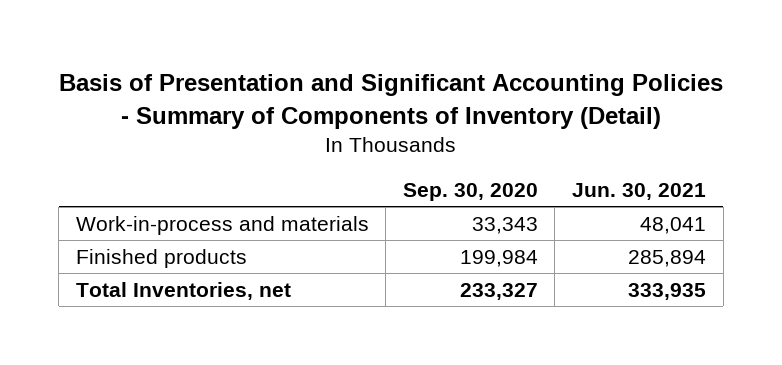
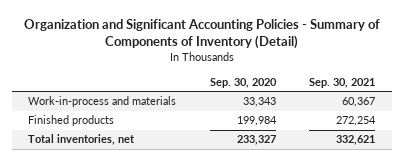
- Basis of Presentation and Significant Accounting Policies - Summary of Components of Inventory (Detail)
+ Organization and Significant Accounting Policies - Summary of Components of Inventory (Detail)
- | Sep. 30, 2020 | Jun. 30, 2021
+ | Sep. 30, 2020 | Sep. 30, 2021
- Total Inventories, net | 233,327 | 333,935
+ Total inventories, net | 233,327 | 332,621

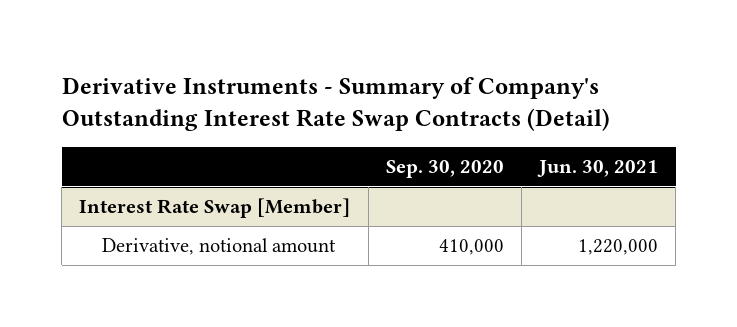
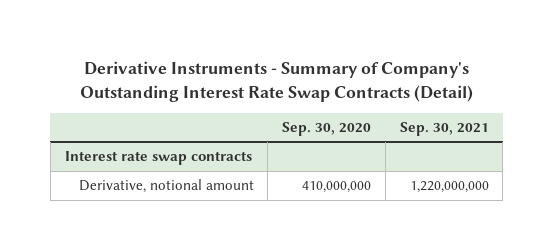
- | Sep. 30, 2020 | Jun. 30, 2021
+ | Sep. 30, 2020 | Sep. 30, 2021
- Interest Rate Swap [Member]
- Derivative, notional amount | 410,000 | 1,220,000
+ Interest rate swap contracts
+ Derivative, notional amount | 410,000,000 | 1,220,000,000

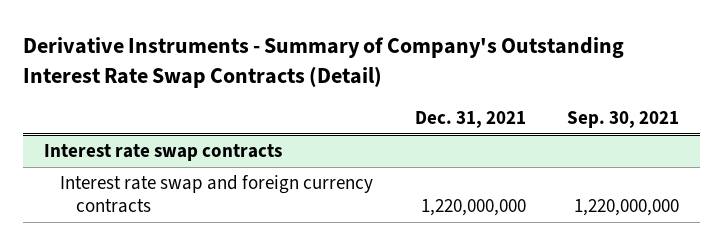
- | Sep. 30, 2020 | Sep. 30, 2021
+ | Dec. 31, 2021 | Sep. 30, 2021
@ Interest rate swap contracts
- Derivative, notional amount | 410,000,000 | 1,220,000,000
+ Interest rate swap and foreign currency contracts | 1,220,000,000 | 1,220,000,000

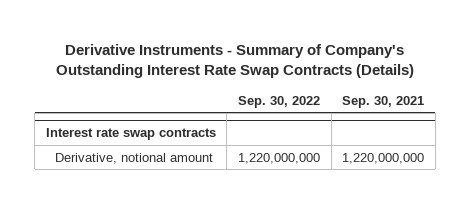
- Derivative Instruments - Summary of Company's Outstanding Interest Rate Swap Contracts (Detail)
+ Derivative Instruments - Summary of Company's Outstanding Interest Rate Swap Contracts (Details)
- | Dec. 31, 2021 | Sep. 30, 2021
+ | Sep. 30, 2022 | Sep. 30, 2021
@ Interest rate swap contracts
- Interest rate swap and foreign currency contracts | 1,220,000,000 | 1,220,000,000
+ Derivative, notional amount | 1,220,000,000 | 1,220,000,000

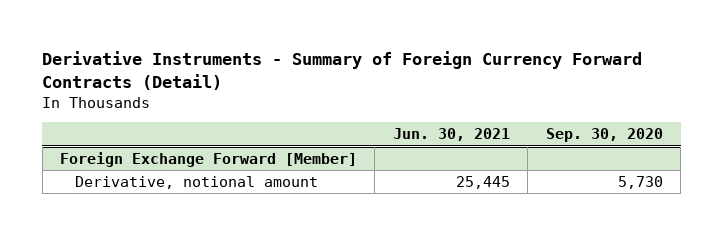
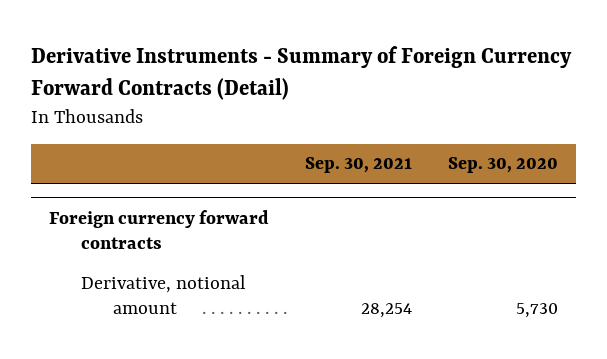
- | Jun. 30, 2021 | Sep. 30, 2020
+ | Sep. 30, 2021 | Sep. 30, 2020
- Foreign Exchange Forward [Member]
+ Foreign currency forward contracts

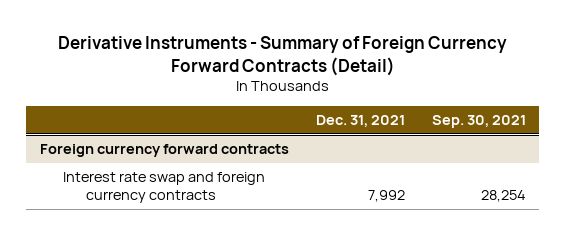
- | Sep. 30, 2021 | Sep. 30, 2020
+ | Dec. 31, 2021 | Sep. 30, 2021
@ Foreign currency forward contracts
- Derivative, notional amount | 28,254 | 5,730
+ Interest rate swap and foreign currency contracts | 7,992 | 28,254

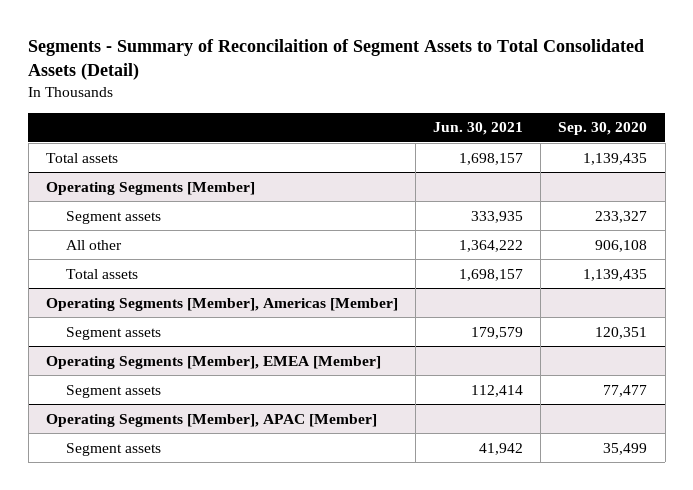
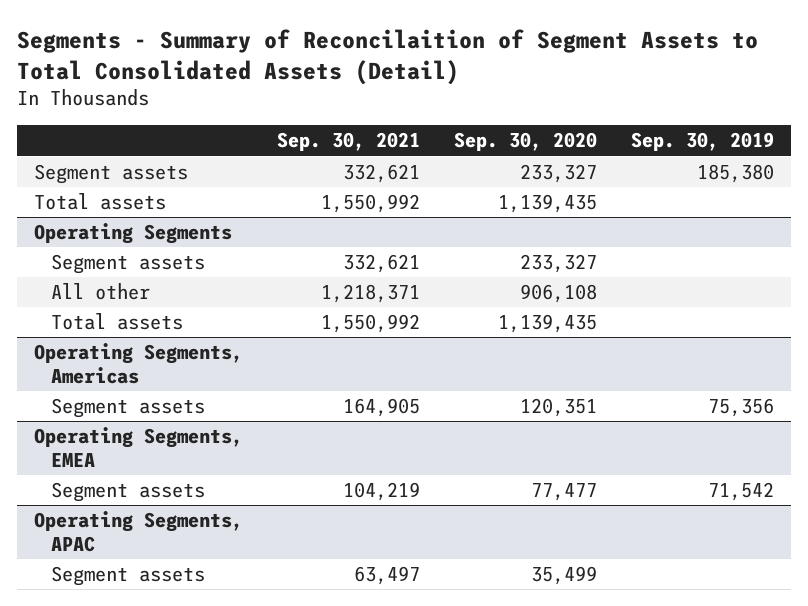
- | Jun. 30, 2021 | Sep. 30, 2020
+ | Sep. 30, 2021 | Sep. 30, 2020 | Sep. 30, 2019
+ Segment assets | 332,621 | 233,327 | 185,380
- Operating Segments [Member]
+ Operating Segments
- Operating Segments [Member], Americas [Member]
+ Operating Segments, Americas
- Operating Segments [Member], EMEA [Member]
+ Operating Segments, EMEA
- Operating Segments [Member], APAC [Member]
+ Operating Segments, APAC

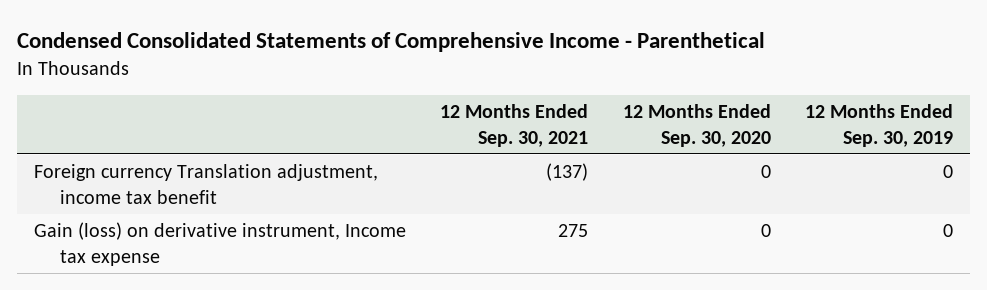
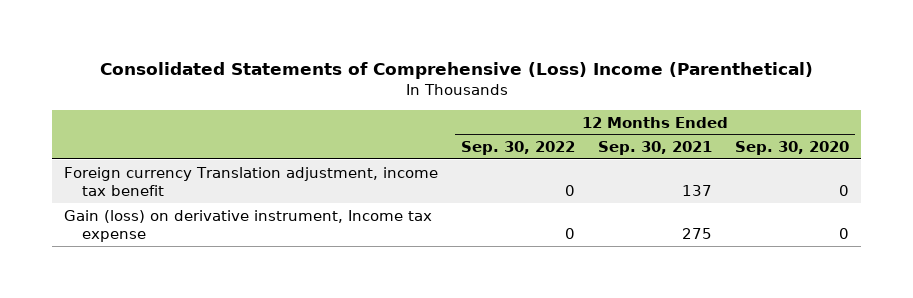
- Condensed Consolidated Statements of Comprehensive Income - Parenthetical
+ Consolidated Statements of Comprehensive (Loss) Income (Parenthetical)
- | 12 Months Ended Sep. 30, 2021 | 12 Months Ended Sep. 30, 2020 | 12 Months Ended Sep. 30, 2019
+ | 12 Months Ended Sep. 30, 2022 | 12 Months Ended Sep. 30, 2021 | 12 Months Ended Sep. 30, 2020
- Foreign currency Translation adjustment, income tax benefit | (137) | 0 | 0
+ Foreign currency Translation adjustment, income tax benefit | 0 | 137 | 0

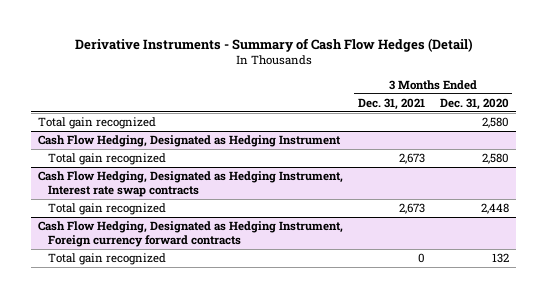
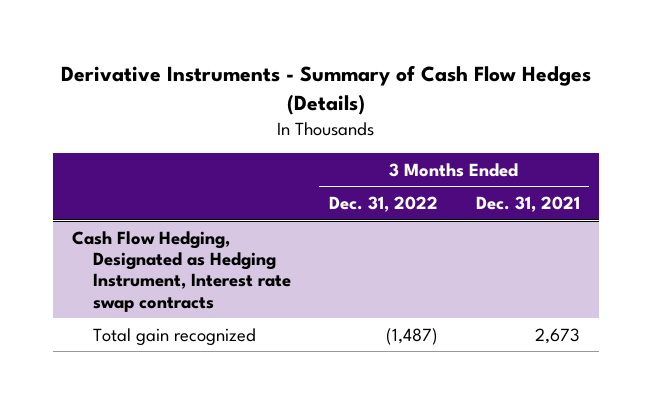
- Derivative Instruments - Summary of Cash Flow Hedges (Detail)
+ Derivative Instruments - Summary of Cash Flow Hedges (Details)
- | 3 Months Ended Dec. 31, 2021 | 3 Months Ended Dec. 31, 2020
+ | 3 Months Ended Dec. 31, 2022 | 3 Months Ended Dec. 31, 2021
- Total gain recognized | | 2,580
- Cash Flow Hedging, Designated as Hedging Instrument
- Total gain recognized | 2,673 | 2,580
- Cash Flow Hedging, Designated as Hedging Instrument, Foreign currency forward contracts
- Total gain recognized | 0 | 132

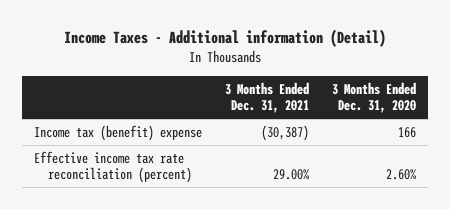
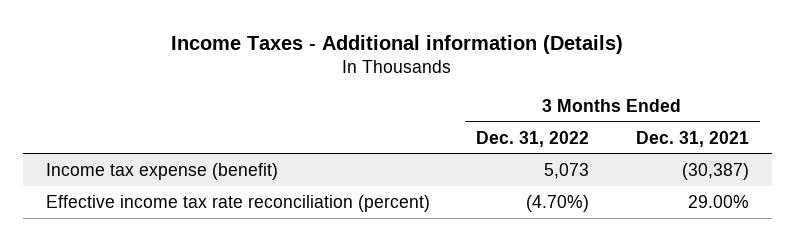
- Income Taxes - Additional information (Detail)
+ Income Taxes - Additional information (Details)
- | 3 Months Ended Dec. 31, 2021 | 3 Months Ended Dec. 31, 2020
+ | 3 Months Ended Dec. 31, 2022 | 3 Months Ended Dec. 31, 2021
- Income tax (benefit) expense | (30,387) | 166
+ Income tax expense (benefit) | 5,073 | (30,387)

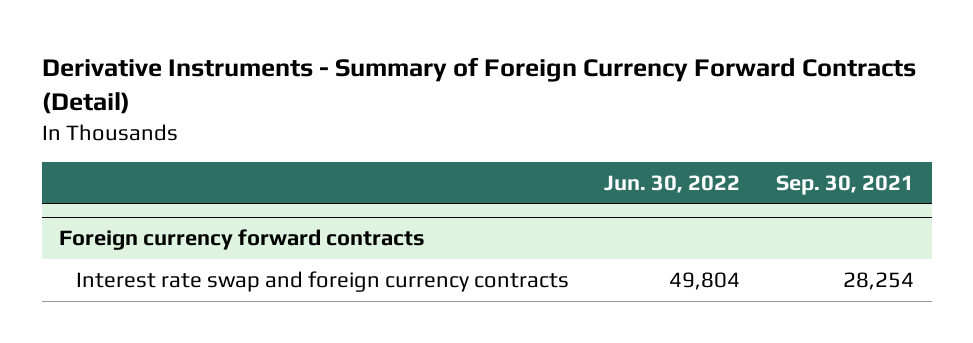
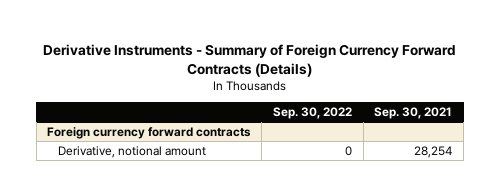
- Derivative Instruments - Summary of Foreign Currency Forward Contracts (Detail)
+ Derivative Instruments - Summary of Foreign Currency Forward Contracts (Details)
- | Jun. 30, 2022 | Sep. 30, 2021
+ | Sep. 30, 2022 | Sep. 30, 2021
@ Foreign currency forward contracts
- Interest rate swap and foreign currency contracts | 49,804 | 28,254
+ Derivative, notional amount | 0 | 28,254

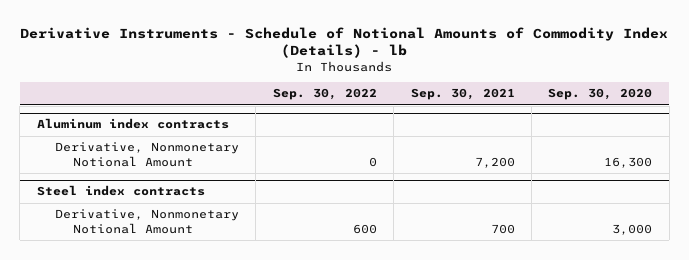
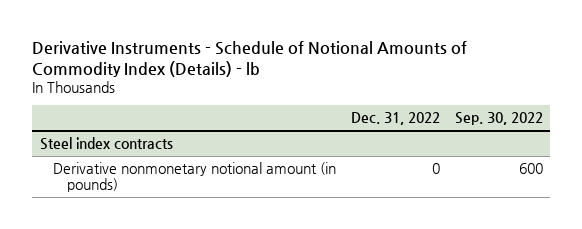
- | Sep. 30, 2022 | Sep. 30, 2021 | Sep. 30, 2020
+ | Dec. 31, 2022 | Sep. 30, 2022
- Aluminum index contracts
- Derivative, Nonmonetary Notional Amount | 0 | 7,200 | 16,300
@ Steel index contracts
- Derivative, Nonmonetary Notional Amount | 600 | 700 | 3,000
+ Derivative nonmonetary notional amount (in pounds) | 0 | 600

